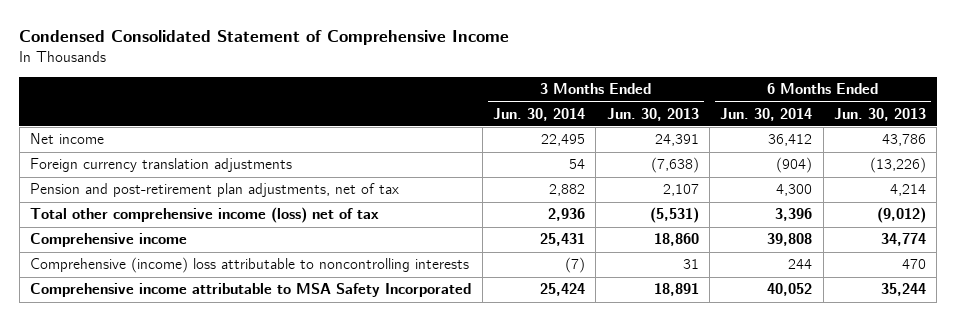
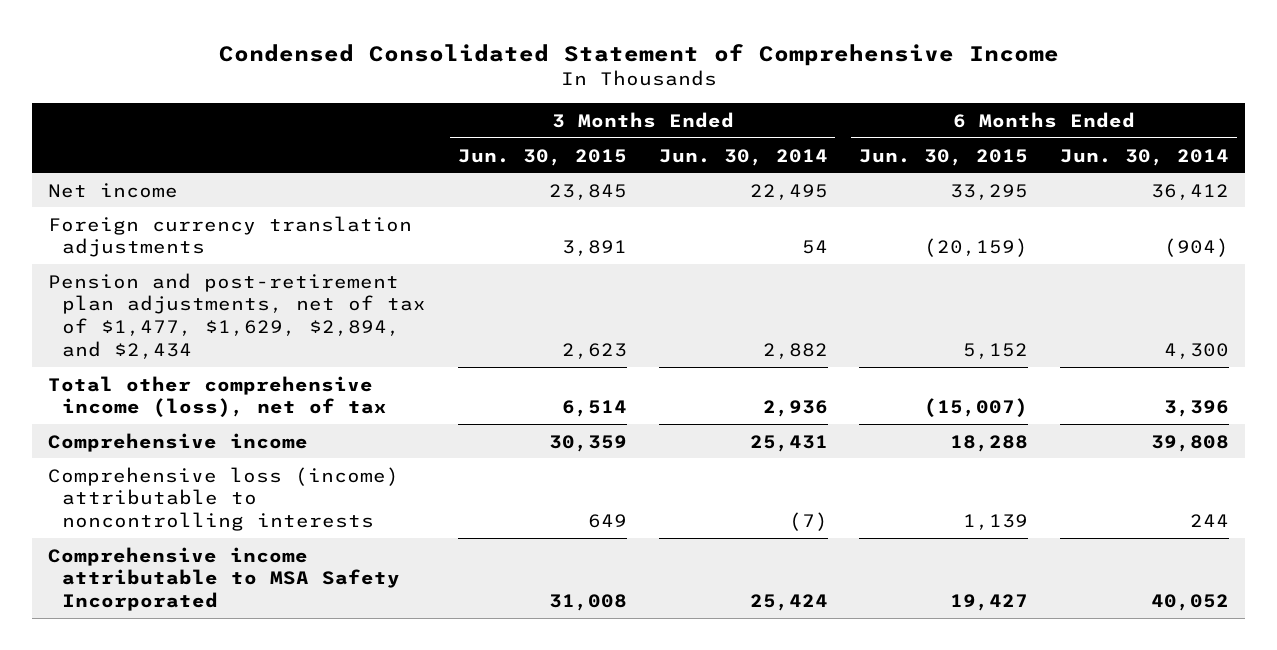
- | 3 Months Ended Jun. 30, 2014 | 3 Months Ended Jun. 30, 2013 | 6 Months Ended Jun. 30, 2014 | 6 Months Ended Jun. 30, 2013
+ | 3 Months Ended Jun. 30, 2015 | 3 Months Ended Jun. 30, 2014 | 6 Months Ended Jun. 30, 2015 | 6 Months Ended Jun. 30, 2014
- Pension and post-retirement plan adjustments, net of tax | 2,882 | 2,107 | 4,300 | 4,214
- Total other comprehensive income (loss) net of tax | 2,936 | (5,531) | 3,396 | (9,012)
+ Pension and post-retirement plan adjustments, net of tax of $1,477, $1,629, $2,894, and $2,434 | 2,623 | 2,882 | 5,152 | 4,300
+ Total other comprehensive income (loss), net of tax | 6,514 | 2,936 | (15,007) | 3,396
- Comprehensive (income) loss attributable to noncontrolling interests | (7) | 31 | 244 | 470
+ Comprehensive loss (income) attributable to noncontrolling interests | 649 | (7) | 1,139 | 244

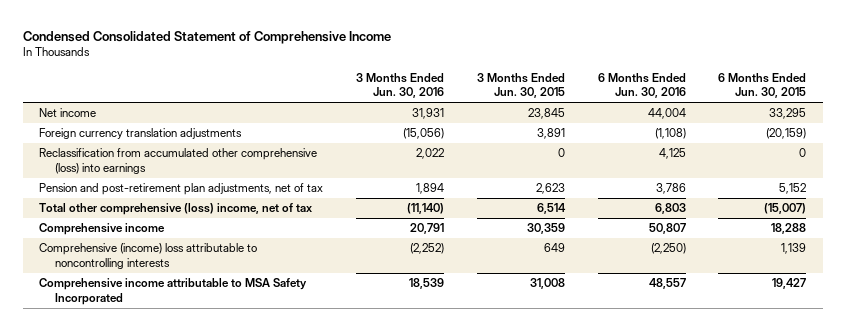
- | 3 Months Ended Jun. 30, 2015 | 3 Months Ended Jun. 30, 2014 | 6 Months Ended Jun. 30, 2015 | 6 Months Ended Jun. 30, 2014
+ | 3 Months Ended Jun. 30, 2016 | 3 Months Ended Jun. 30, 2015 | 6 Months Ended Jun. 30, 2016 | 6 Months Ended Jun. 30, 2015
- Pension and post-retirement plan adjustments, net of tax of $1,477, $1,629, $2,894, and $2,434 | 2,623 | 2,882 | 5,152 | 4,300
- Total other comprehensive income (loss), net of tax | 6,514 | 2,936 | (15,007) | 3,396
+ Reclassification from accumulated other comprehensive (loss) into earnings | 2,022 | 0 | 4,125 | 0
+ Pension and post-retirement plan adjustments, net of tax | 1,894 | 2,623 | 3,786 | 5,152
+ Total other comprehensive (loss) income, net of tax | (11,140) | 6,514 | 6,803 | (15,007)
- Comprehensive loss (income) attributable to noncontrolling interests | 649 | (7) | 1,139 | 244
+ Comprehensive (income) loss attributable to noncontrolling interests | (2,252) | 649 | (2,250) | 1,139

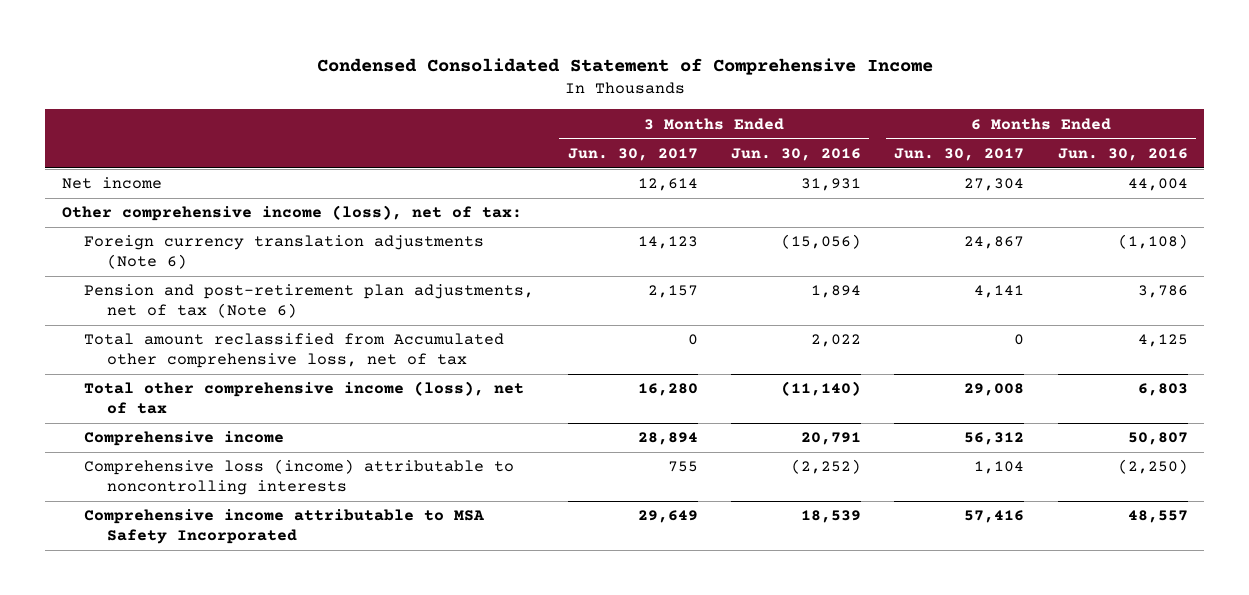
- | 3 Months Ended Jun. 30, 2016 | 3 Months Ended Jun. 30, 2015 | 6 Months Ended Jun. 30, 2016 | 6 Months Ended Jun. 30, 2015
+ | 3 Months Ended Jun. 30, 2017 | 3 Months Ended Jun. 30, 2016 | 6 Months Ended Jun. 30, 2017 | 6 Months Ended Jun. 30, 2016
- Foreign currency translation adjustments | (15,056) | 3,891 | (1,108) | (20,159)
- Reclassification from accumulated other comprehensive (loss) into earnings | 2,022 | 0 | 4,125 | 0
- Pension and post-retirement plan adjustments, net of tax | 1,894 | 2,623 | 3,786 | 5,152
- Total other comprehensive (loss) income, net of tax | (11,140) | 6,514 | 6,803 | (15,007)
+ Other comprehensive income (loss), net of tax:
+ Foreign currency translation adjustments (Note 6) | 14,123 | (15,056) | 24,867 | (1,108)
+ Pension and post-retirement plan adjustments, net of tax (Note 6) | 2,157 | 1,894 | 4,141 | 3,786
+ Total amount reclassified from Accumulated other comprehensive loss, net of tax | 0 | 2,022 | 0 | 4,125
+ Total other comprehensive income (loss), net of tax | 16,280 | (11,140) | 29,008 | 6,803
- Comprehensive (income) loss attributable to noncontrolling interests | (2,252) | 649 | (2,250) | 1,139
+ Comprehensive loss (income) attributable to noncontrolling interests | 755 | (2,252) | 1,104 | (2,250)

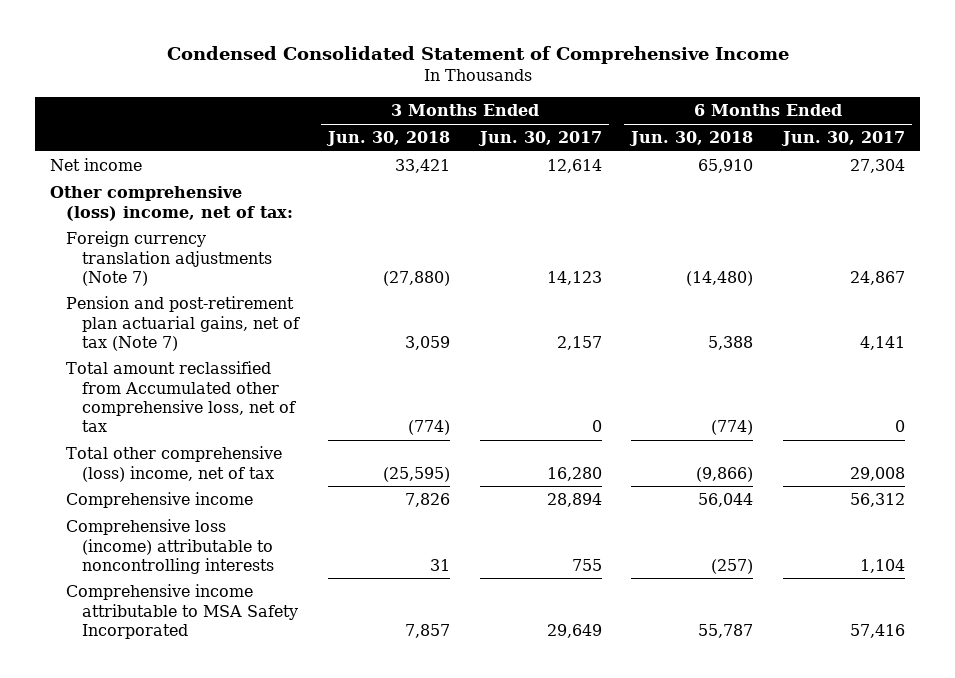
- | 3 Months Ended Jun. 30, 2017 | 3 Months Ended Jun. 30, 2016 | 6 Months Ended Jun. 30, 2017 | 6 Months Ended Jun. 30, 2016
+ | 3 Months Ended Jun. 30, 2018 | 3 Months Ended Jun. 30, 2017 | 6 Months Ended Jun. 30, 2018 | 6 Months Ended Jun. 30, 2017
- Other comprehensive income (loss), net of tax:
- Foreign currency translation adjustments (Note 6) | 14,123 | (15,056) | 24,867 | (1,108)
- Pension and post-retirement plan adjustments, net of tax (Note 6) | 2,157 | 1,894 | 4,141 | 3,786
+ Other comprehensive (loss) income, net of tax:
+ Foreign currency translation adjustments (Note 7) | (27,880) | 14,123 | (14,480) | 24,867
+ Pension and post-retirement plan actuarial gains, net of tax (Note 7) | 3,059 | 2,157 | 5,388 | 4,141
- Total other comprehensive income (loss), net of tax | 16,280 | (11,140) | 29,008 | 6,803
+ Total other comprehensive (loss) income, net of tax | (25,595) | 16,280 | (9,866) | 29,008

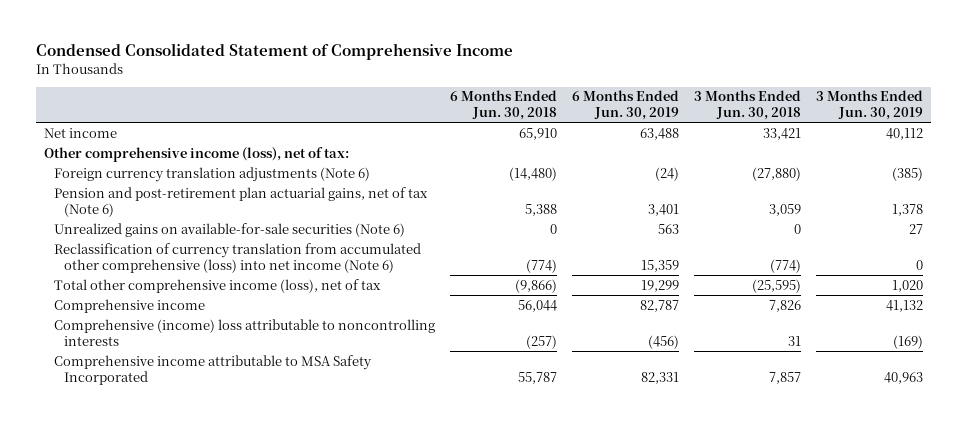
- | 3 Months Ended Jun. 30, 2018 | 3 Months Ended Jun. 30, 2017 | 6 Months Ended Jun. 30, 2018 | 6 Months Ended Jun. 30, 2017
+ | 6 Months Ended Jun. 30, 2018 | 6 Months Ended Jun. 30, 2019 | 3 Months Ended Jun. 30, 2018 | 3 Months Ended Jun. 30, 2019
- Other comprehensive (loss) income, net of tax:
- Foreign currency translation adjustments (Note 7) | (27,880) | 14,123 | (14,480) | 24,867
- Pension and post-retirement plan actuarial gains, net of tax (Note 7) | 3,059 | 2,157 | 5,388 | 4,141
- Total amount reclassified from Accumulated other comprehensive loss, net of tax | (774) | 0 | (774) | 0
- Total other comprehensive (loss) income, net of tax | (25,595) | 16,280 | (9,866) | 29,008
+ Other comprehensive income (loss), net of tax:
+ Foreign currency translation adjustments (Note 6) | (14,480) | (24) | (27,880) | (385)
+ Pension and post-retirement plan actuarial gains, net of tax (Note 6) | 5,388 | 3,401 | 3,059 | 1,378
+ Unrealized gains on available-for-sale securities (Note 6) | 0 | 563 | 0 | 27
+ Reclassification of currency translation from accumulated other comprehensive (loss) into net income (Note 6) | (774) | 15,359 | (774) | 0
+ Total other comprehensive income (loss), net of tax | (9,866) | 19,299 | (25,595) | 1,020
- Comprehensive loss (income) attributable to noncontrolling interests | 31 | 755 | (257) | 1,104
+ Comprehensive (income) loss attributable to noncontrolling interests | (257) | (456) | 31 | (169)

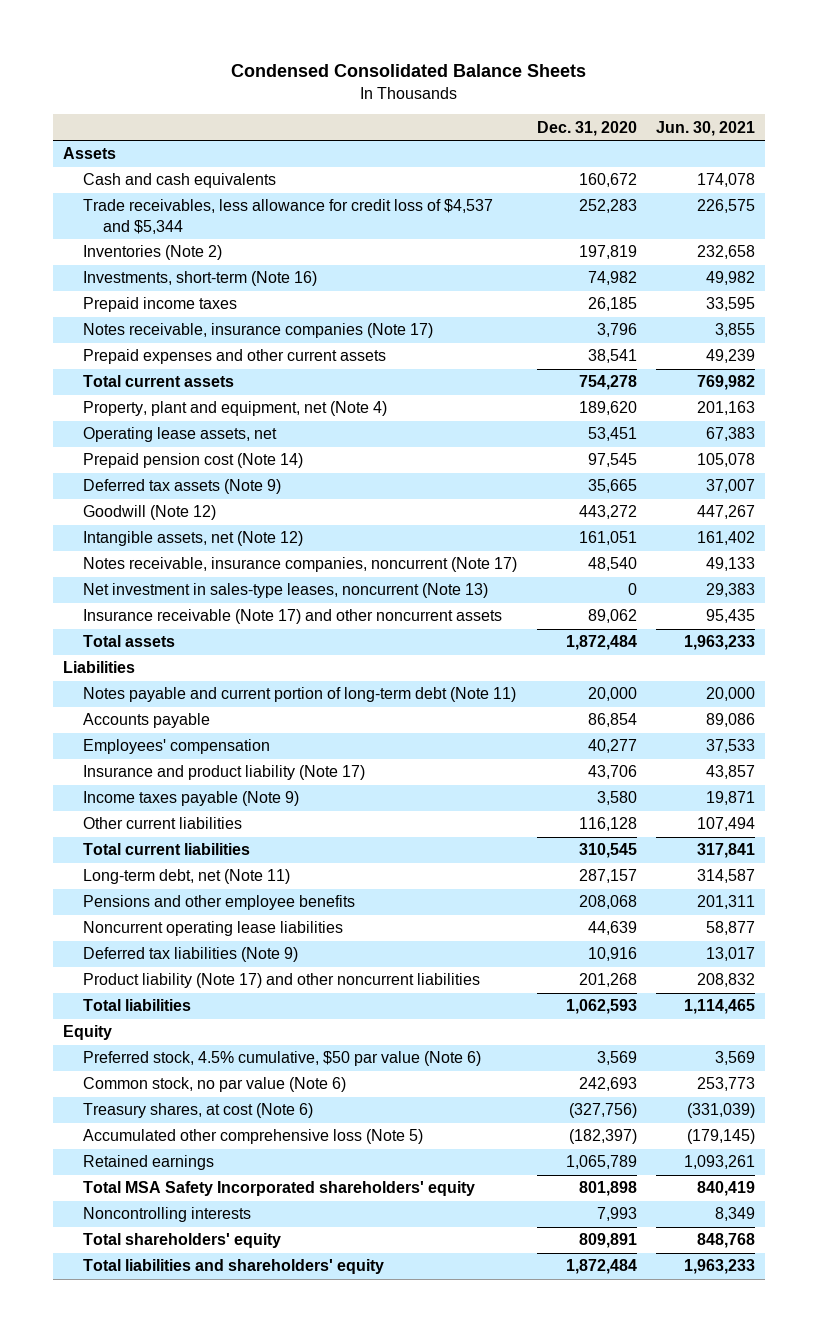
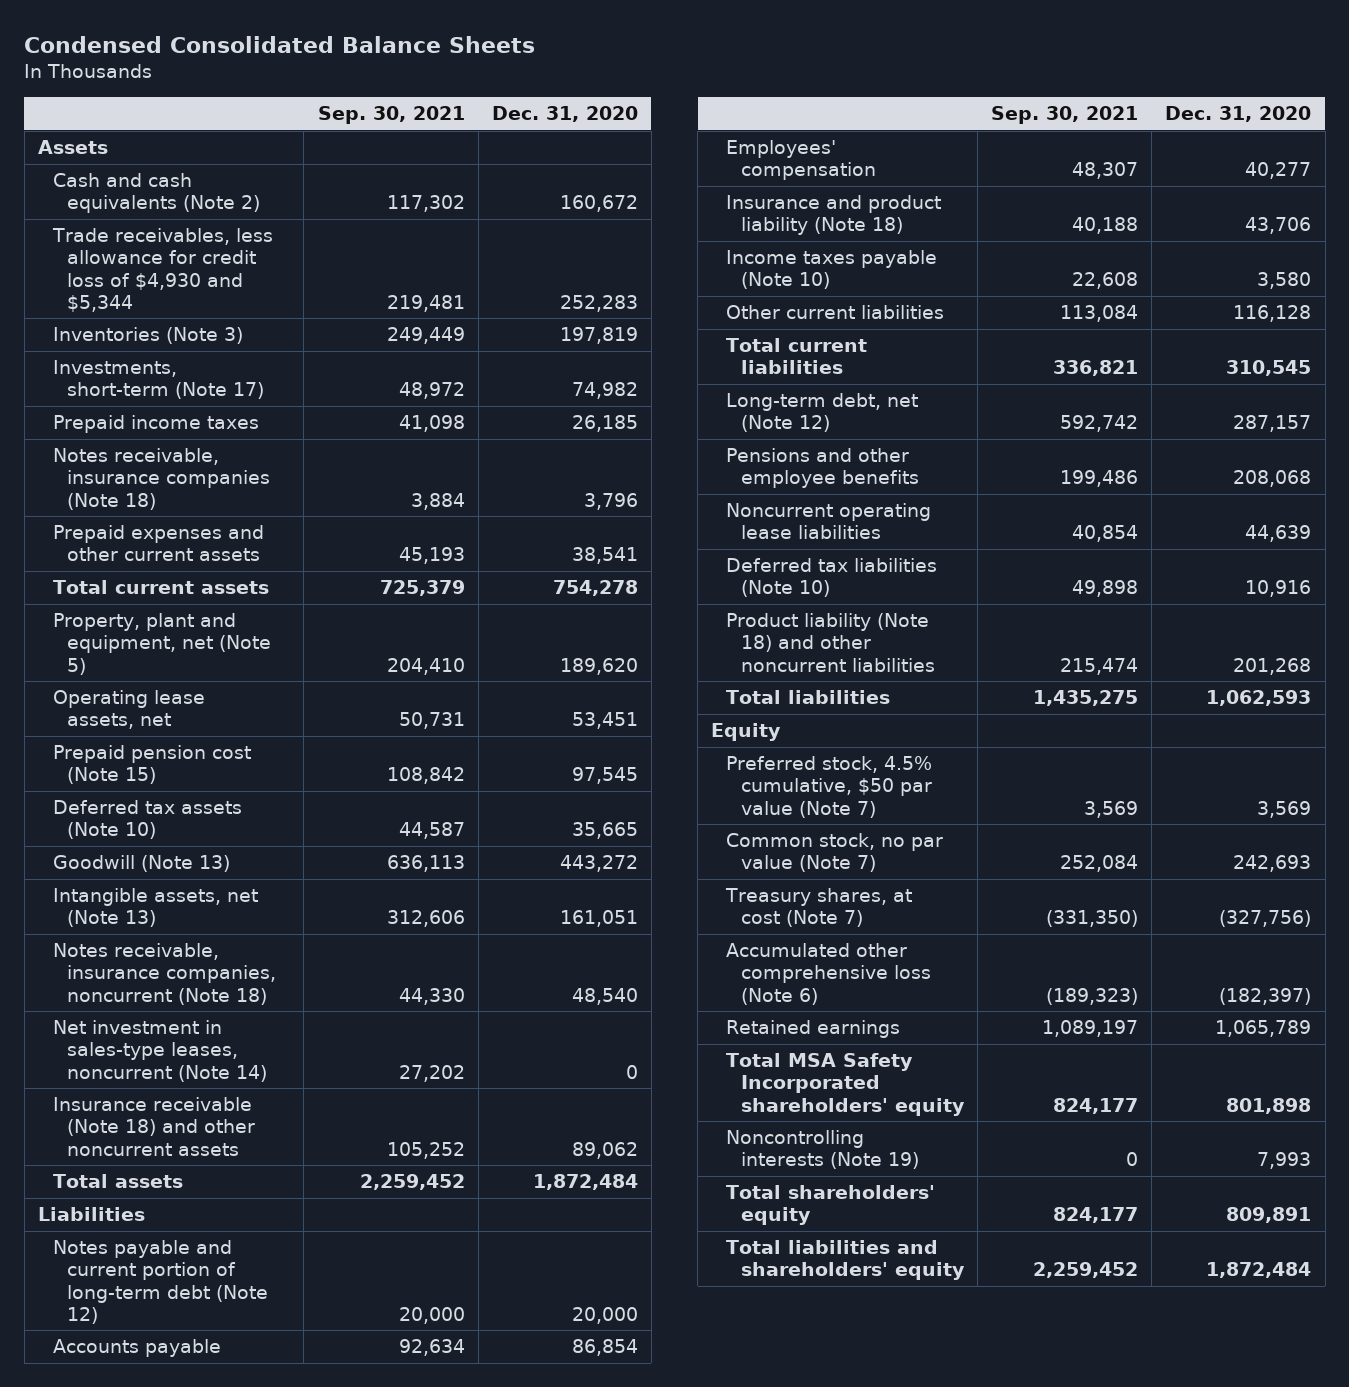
- | Dec. 31, 2020 | Jun. 30, 2021
+ | Sep. 30, 2021 | Dec. 31, 2020
- Cash and cash equivalents | 160,672 | 174,078
- Trade receivables, less allowance for credit loss of $4,537 and $5,344 | 252,283 | 226,575
- Inventories (Note 2) | 197,819 | 232,658
- Investments, short-term (Note 16) | 74,982 | 49,982
+ Cash and cash equivalents (Note 2) | 117,302 | 160,672
+ Trade receivables, less allowance for credit loss of $4,930 and $5,344 | 219,481 | 252,283
+ Inventories (Note 3) | 249,449 | 197,819
+ Investments, short-term (Note 17) | 48,972 | 74,982
- Notes receivable, insurance companies (Note 17) | 3,796 | 3,855
+ Notes receivable, insurance companies (Note 18) | 3,884 | 3,796
- Property, plant and equipment, net (Note 4) | 189,620 | 201,163
+ Property, plant and equipment, net (Note 5) | 204,410 | 189,620
- Prepaid pension cost (Note 14) | 97,545 | 105,078
- Deferred tax assets (Note 9) | 35,665 | 37,007
- Goodwill (Note 12) | 443,272 | 447,267
- Intangible assets, net (Note 12) | 161,051 | 161,402
- Notes receivable, insurance companies, noncurrent (Note 17) | 48,540 | 49,133
- Net investment in sales-type leases, noncurrent (Note 13) | 0 | 29,383
- Insurance receivable (Note 17) and other noncurrent assets | 89,062 | 95,435
+ Prepaid pension cost (Note 15) | 108,842 | 97,545
+ Deferred tax assets (Note 10) | 44,587 | 35,665
+ Goodwill (Note 13) | 636,113 | 443,272
+ Intangible assets, net (Note 13) | 312,606 | 161,051
+ Notes receivable, insurance companies, noncurrent (Note 18) | 44,330 | 48,540
+ Net investment in sales-type leases, noncurrent (Note 14) | 27,202 | 0
+ Insurance receivable (Note 18) and other noncurrent assets | 105,252 | 89,062
- Notes payable and current portion of long-term debt (Note 11) | 20,000 | 20,000
+ Notes payable and current portion of long-term debt (Note 12) | 20,000 | 20,000
- Insurance and product liability (Note 17) | 43,706 | 43,857
- Income taxes payable (Note 9) | 3,580 | 19,871
+ Insurance and product liability (Note 18) | 40,188 | 43,706
+ Income taxes payable (Note 10) | 22,608 | 3,580
- Long-term debt, net (Note 11) | 287,157 | 314,587
+ Long-term debt, net (Note 12) | 592,742 | 287,157
- Deferred tax liabilities (Note 9) | 10,916 | 13,017
- Product liability (Note 17) and other noncurrent liabilities | 201,268 | 208,832
+ Deferred tax liabilities (Note 10) | 49,898 | 10,916
+ Product liability (Note 18) and other noncurrent liabilities | 215,474 | 201,268
- Preferred stock, 4.5% cumulative, $50 par value (Note 6) | 3,569 | 3,569
- Common stock, no par value (Note 6) | 242,693 | 253,773
- Treasury shares, at cost (Note 6) | (327,756) | (331,039)
- Accumulated other comprehensive loss (Note 5) | (182,397) | (179,145)
+ Preferred stock, 4.5% cumulative, $50 par value (Note 7) | 3,569 | 3,569
+ Common stock, no par value (Note 7) | 252,084 | 242,693
+ Treasury shares, at cost (Note 7) | (331,350) | (327,756)
+ Accumulated other comprehensive loss (Note 6) | (189,323) | (182,397)
- Noncontrolling interests | 7,993 | 8,349
+ Noncontrolling interests (Note 19) | 0 | 7,993

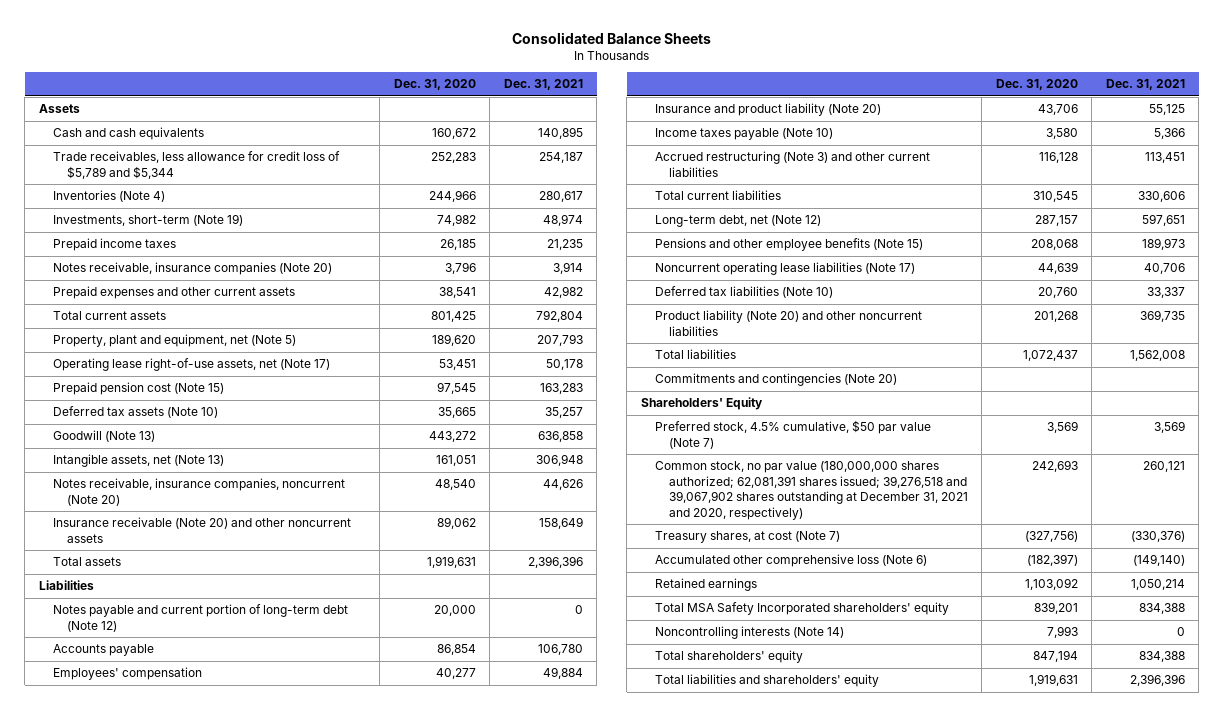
- Condensed Consolidated Balance Sheets
+ Consolidated Balance Sheets
- | Sep. 30, 2021 | Dec. 31, 2020
+ | Dec. 31, 2020 | Dec. 31, 2021
- Cash and cash equivalents (Note 2) | 117,302 | 160,672
- Trade receivables, less allowance for credit loss of $4,930 and $5,344 | 219,481 | 252,283
- Inventories (Note 3) | 249,449 | 197,819
- Investments, short-term (Note 17) | 48,972 | 74,982
+ Cash and cash equivalents | 160,672 | 140,895
+ Trade receivables, less allowance for credit loss of $5,789 and $5,344 | 252,283 | 254,187
+ Inventories (Note 4) | 244,966 | 280,617
+ Investments, short-term (Note 19) | 74,982 | 48,974
- Notes receivable, insurance companies (Note 18) | 3,884 | 3,796
+ Notes receivable, insurance companies (Note 20) | 3,796 | 3,914
- Total current assets | 725,379 | 754,278
+ Total current assets | 801,425 | 792,804
- Operating lease assets, net | 50,731 | 53,451
+ Operating lease right-of-use assets, net (Note 17) | 53,451 | 50,178
- Notes receivable, insurance companies, noncurrent (Note 18) | 44,330 | 48,540
- Net investment in sales-type leases, noncurrent (Note 14) | 27,202 | 0
- Insurance receivable (Note 18) and other noncurrent assets | 105,252 | 89,062
- Total assets | 2,259,452 | 1,872,484
+ Notes receivable, insurance companies, noncurrent (Note 20) | 48,540 | 44,626
+ Insurance receivable (Note 20) and other noncurrent assets | 89,062 | 158,649
+ Total assets | 1,919,631 | 2,396,396
- Insurance and product liability (Note 18) | 40,188 | 43,706
+ Insurance and product liability (Note 20) | 43,706 | 55,125
- Other current liabilities | 113,084 | 116,128
+ Accrued restructuring (Note 3) and other current liabilities | 116,128 | 113,451
- Pensions and other employee benefits | 199,486 | 208,068
- Noncurrent operating lease liabilities | 40,854 | 44,639
- Deferred tax liabilities (Note 10) | 49,898 | 10,916
- Product liability (Note 18) and other noncurrent liabilities | 215,474 | 201,268
- Total liabilities | 1,435,275 | 1,062,593
- Equity
+ Pensions and other employee benefits (Note 15) | 208,068 | 189,973
+ Noncurrent operating lease liabilities (Note 17) | 44,639 | 40,706
+ Deferred tax liabilities (Note 10) | 20,760 | 33,337
+ Product liability (Note 20) and other noncurrent liabilities | 201,268 | 369,735
+ Total liabilities | 1,072,437 | 1,562,008
+ Commitments and contingencies (Note 20)
+ Shareholders' Equity
- Common stock, no par value (Note 7) | 252,084 | 242,693
+ Common stock, no par value (180,000,000 shares authorized; 62,081,391 shares issued; 39,276,518 and 39,067,902 shares outstanding at December 31, 2021 and 2020, respectively) | 242,693 | 260,121
- Retained earnings | 1,089,197 | 1,065,789
- Total MSA Safety Incorporated shareholders' equity | 824,177 | 801,898
- Noncontrolling interests (Note 19) | 0 | 7,993
- Total shareholders' equity | 824,177 | 809,891
- Total liabilities and shareholders' equity | 2,259,452 | 1,872,484
+ Retained earnings | 1,103,092 | 1,050,214
+ Total MSA Safety Incorporated shareholders' equity | 839,201 | 834,388
+ Noncontrolling interests (Note 14) | 7,993 | 0
+ Total shareholders' equity | 847,194 | 834,388
+ Total liabilities and shareholders' equity | 1,919,631 | 2,396,396

